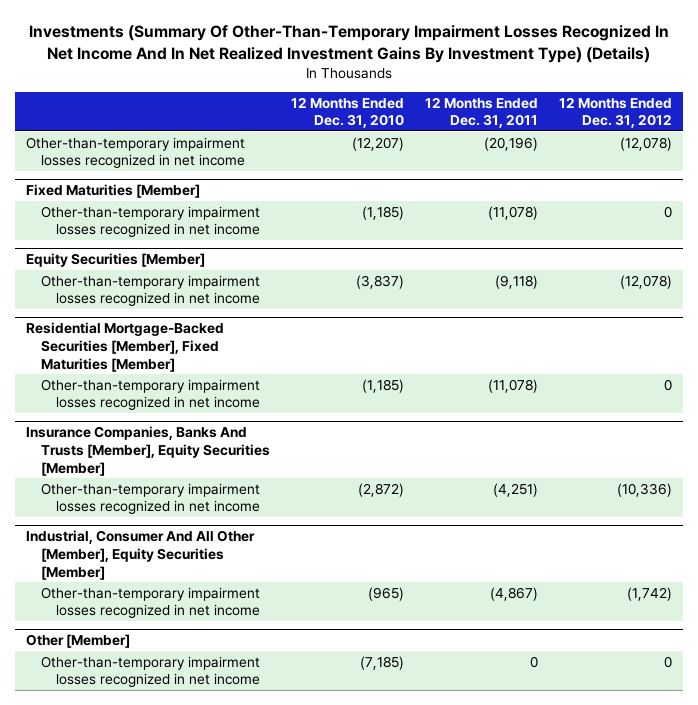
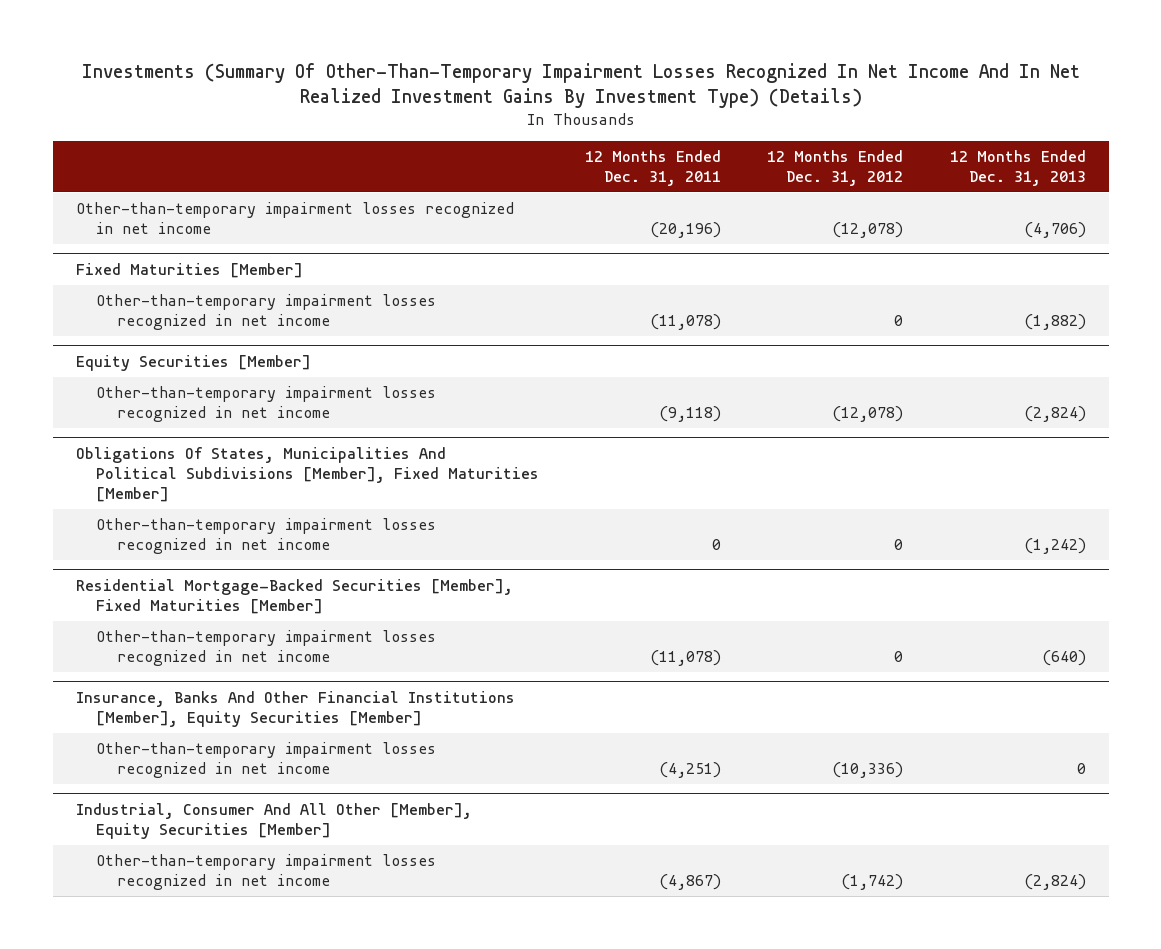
- | 12 Months Ended Dec. 31, 2010 | 12 Months Ended Dec. 31, 2011 | 12 Months Ended Dec. 31, 2012
+ | 12 Months Ended Dec. 31, 2011 | 12 Months Ended Dec. 31, 2012 | 12 Months Ended Dec. 31, 2013
+ Obligations Of States, Municipalities And Political Subdivisions [Member], Fixed Maturities [Member]
+ Other-than-temporary impairment losses recognized in net income | 0 | 0 | (1,242)
- Insurance Companies, Banks And Trusts [Member], Equity Securities [Member]
+ Insurance, Banks And Other Financial Institutions [Member], Equity Securities [Member]
- Other [Member]
- Other-than-temporary impairment losses recognized in net income | (7,185) | 0 | 0

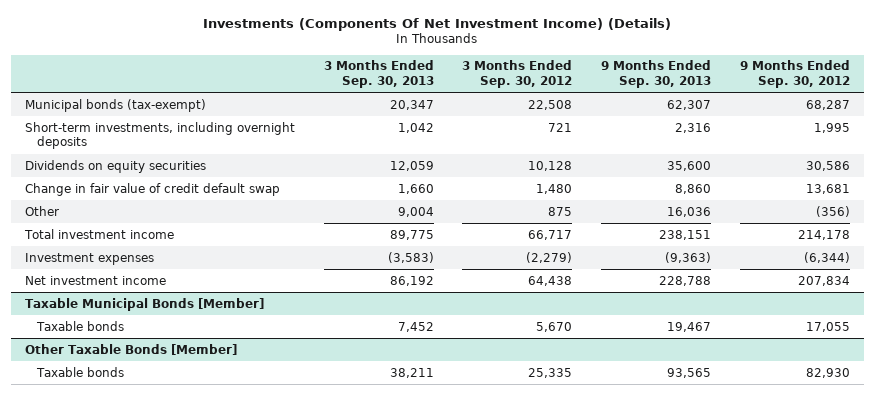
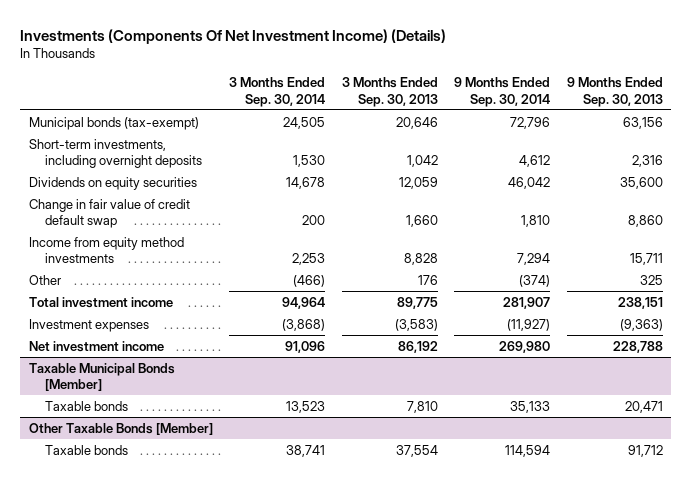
- | 3 Months Ended Sep. 30, 2013 | 3 Months Ended Sep. 30, 2012 | 9 Months Ended Sep. 30, 2013 | 9 Months Ended Sep. 30, 2012
+ | 3 Months Ended Sep. 30, 2014 | 3 Months Ended Sep. 30, 2013 | 9 Months Ended Sep. 30, 2014 | 9 Months Ended Sep. 30, 2013
- Municipal bonds (tax-exempt) | 20,347 | 22,508 | 62,307 | 68,287
+ Municipal bonds (tax-exempt) | 24,505 | 20,646 | 72,796 | 63,156
- Other | 9,004 | 875 | 16,036 | (356)
+ Income from equity method investments | 2,253 | 8,828 | 7,294 | 15,711
+ Other | (466) | 176 | (374) | 325
@ Taxable Municipal Bonds [Member]
- Taxable bonds | 7,452 | 5,670 | 19,467 | 17,055
+ Taxable bonds | 13,523 | 7,810 | 35,133 | 20,471
@ Other Taxable Bonds [Member]
- Taxable bonds | 38,211 | 25,335 | 93,565 | 82,930
+ Taxable bonds | 38,741 | 37,554 | 114,594 | 91,712

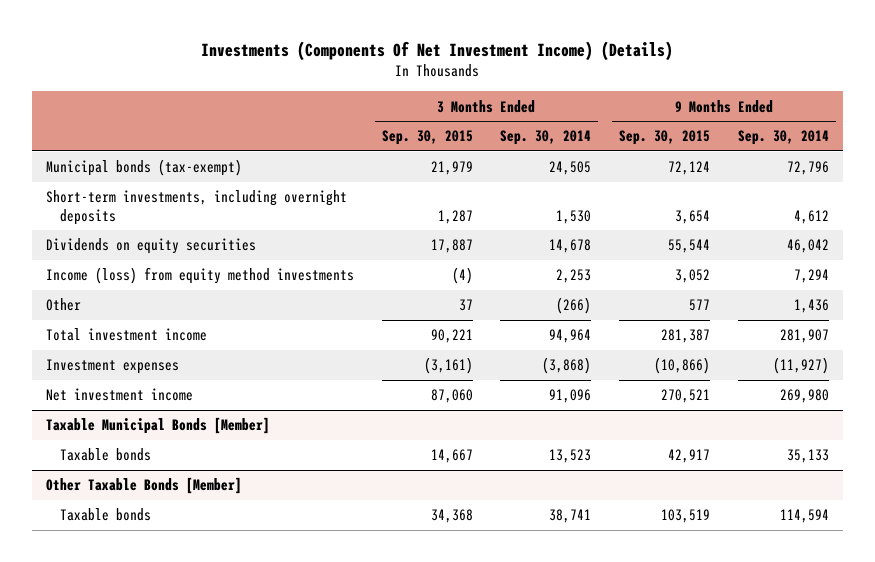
- | 3 Months Ended Sep. 30, 2014 | 3 Months Ended Sep. 30, 2013 | 9 Months Ended Sep. 30, 2014 | 9 Months Ended Sep. 30, 2013
+ | 3 Months Ended Sep. 30, 2015 | 3 Months Ended Sep. 30, 2014 | 9 Months Ended Sep. 30, 2015 | 9 Months Ended Sep. 30, 2014
- Change in fair value of credit default swap | 200 | 1,660 | 1,810 | 8,860
- Income from equity method investments | 2,253 | 8,828 | 7,294 | 15,711
- Other | (466) | 176 | (374) | 325
+ Income (loss) from equity method investments | (4) | 2,253 | 3,052 | 7,294
+ Other | 37 | (266) | 577 | 1,436

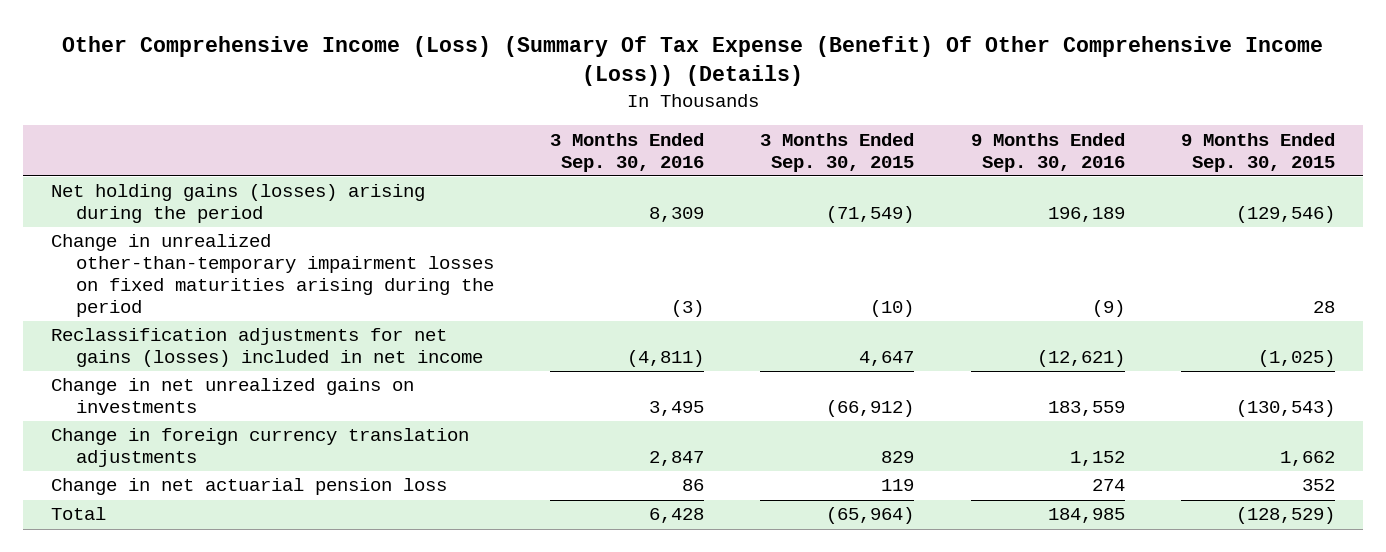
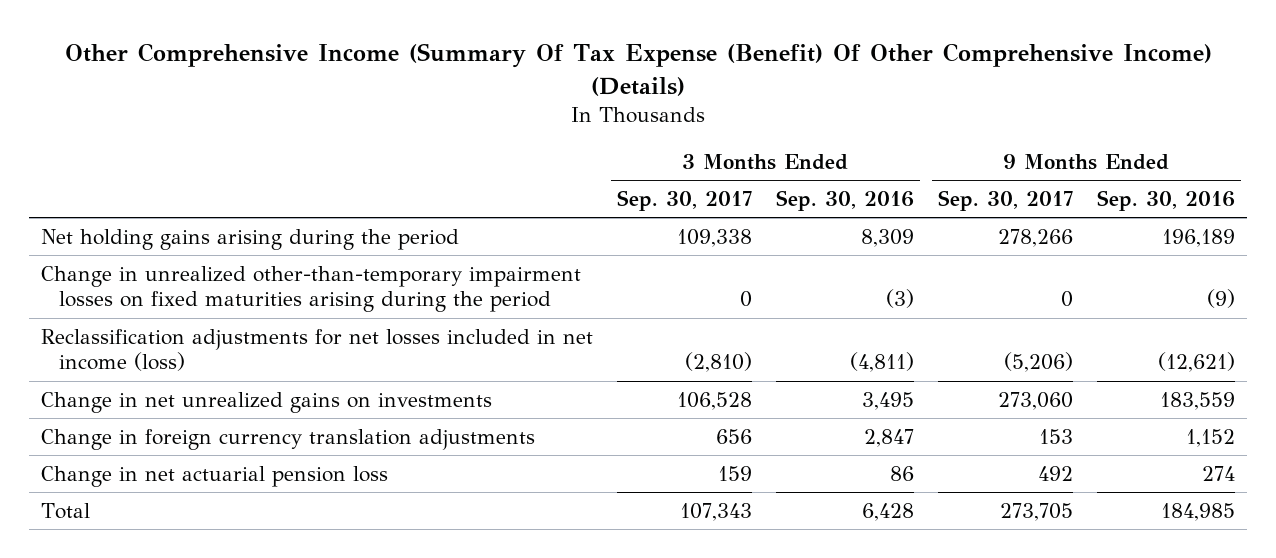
- Other Comprehensive Income (Loss) (Summary Of Tax Expense (Benefit) Of Other Comprehensive Income (Loss)) (Details)
+ Other Comprehensive Income (Summary Of Tax Expense (Benefit) Of Other Comprehensive Income) (Details)
- | 3 Months Ended Sep. 30, 2016 | 3 Months Ended Sep. 30, 2015 | 9 Months Ended Sep. 30, 2016 | 9 Months Ended Sep. 30, 2015
+ | 3 Months Ended Sep. 30, 2017 | 3 Months Ended Sep. 30, 2016 | 9 Months Ended Sep. 30, 2017 | 9 Months Ended Sep. 30, 2016
- Net holding gains (losses) arising during the period | 8,309 | (71,549) | 196,189 | (129,546)
+ Net holding gains arising during the period | 109,338 | 8,309 | 278,266 | 196,189
- Reclassification adjustments for net gains (losses) included in net income | (4,811) | 4,647 | (12,621) | (1,025)
+ Reclassification adjustments for net losses included in net income (loss) | (2,810) | (4,811) | (5,206) | (12,621)

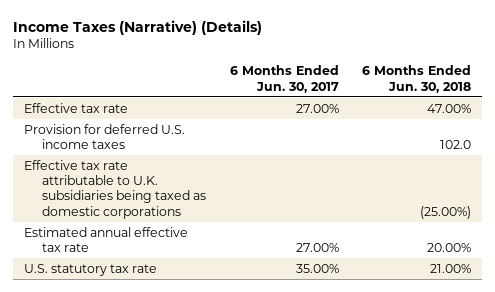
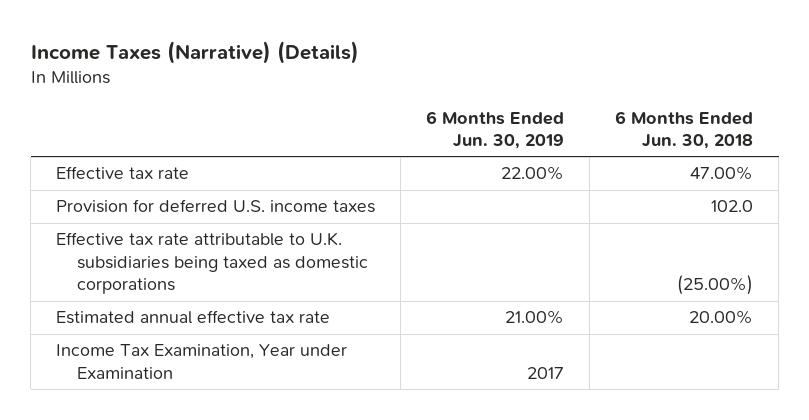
- | 6 Months Ended Jun. 30, 2017 | 6 Months Ended Jun. 30, 2018
+ | 6 Months Ended Jun. 30, 2019 | 6 Months Ended Jun. 30, 2018
- U.S. statutory tax rate | 35.00% | 21.00%
+ Income Tax Examination, Year under Examination | 2017 |

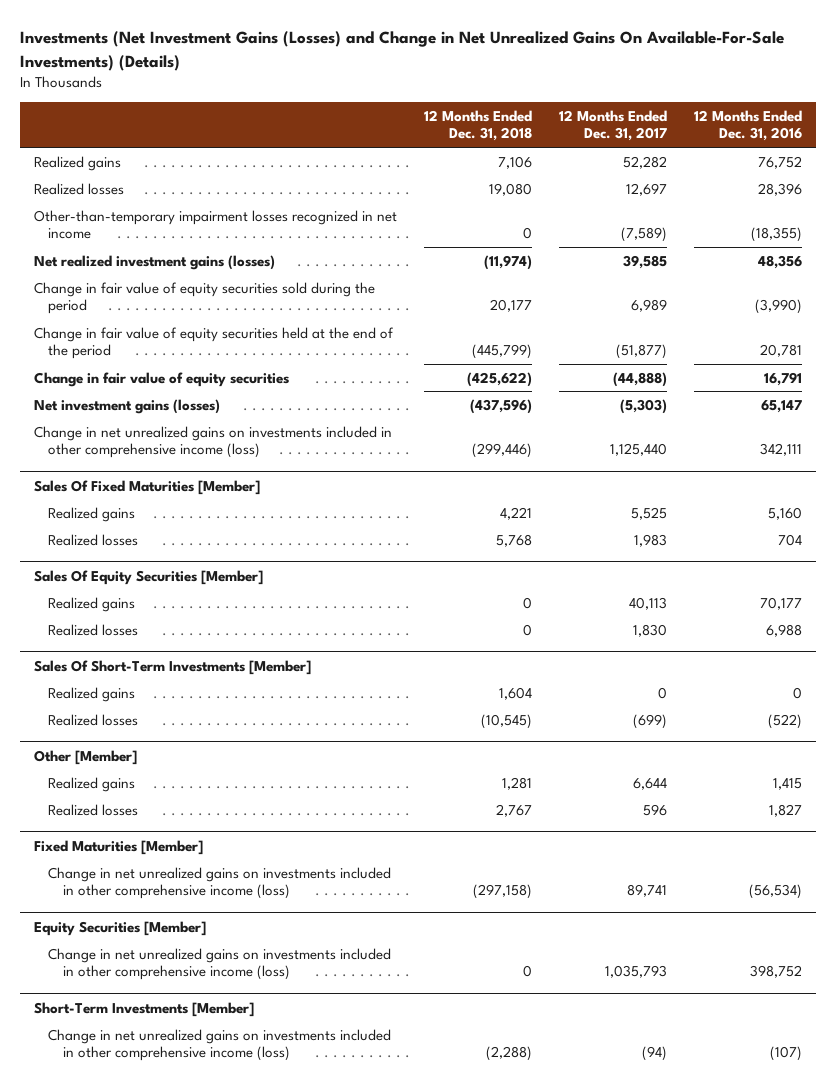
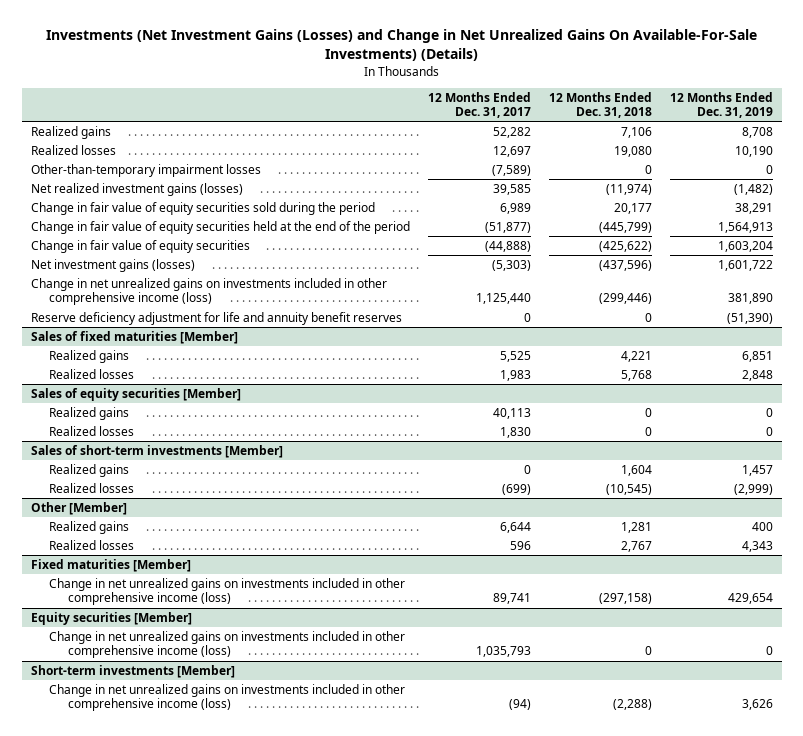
- | 12 Months Ended Dec. 31, 2018 | 12 Months Ended Dec. 31, 2017 | 12 Months Ended Dec. 31, 2016
+ | 12 Months Ended Dec. 31, 2017 | 12 Months Ended Dec. 31, 2018 | 12 Months Ended Dec. 31, 2019
- Other-than-temporary impairment losses recognized in net income | 0 | (7,589) | (18,355)
+ Other-than-temporary impairment losses | (7,589) | 0 | 0
- Sales Of Fixed Maturities [Member]
+ Reserve deficiency adjustment for life and annuity benefit reserves | 0 | 0 | (51,390)
+ Sales of fixed maturities [Member]
- Sales Of Equity Securities [Member]
+ Sales of equity securities [Member]
- Sales Of Short-Term Investments [Member]
+ Sales of short-term investments [Member]
- Fixed Maturities [Member]
+ Fixed maturities [Member]
- Equity Securities [Member]
+ Equity securities [Member]
- Short-Term Investments [Member]
+ Short-term investments [Member]

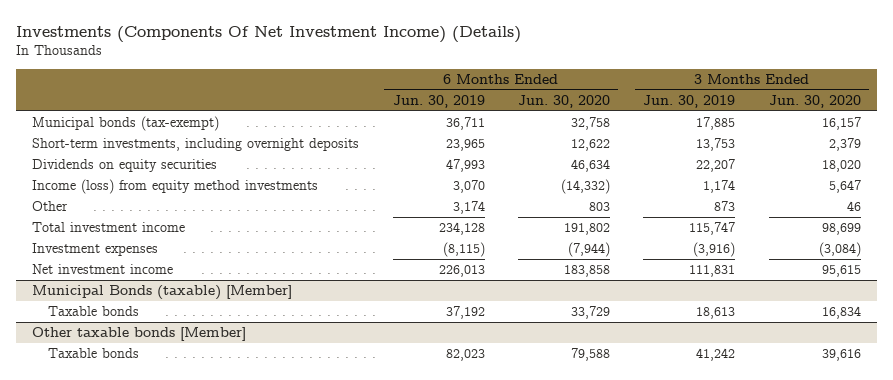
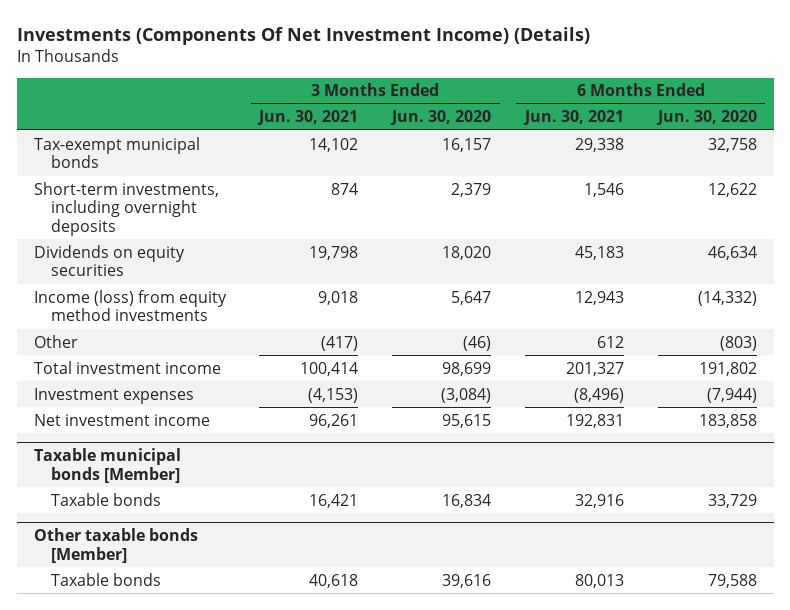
- | 6 Months Ended Jun. 30, 2019 | 6 Months Ended Jun. 30, 2020 | 3 Months Ended Jun. 30, 2019 | 3 Months Ended Jun. 30, 2020
+ | 3 Months Ended Jun. 30, 2021 | 3 Months Ended Jun. 30, 2020 | 6 Months Ended Jun. 30, 2021 | 6 Months Ended Jun. 30, 2020
- Municipal bonds (tax-exempt) | 36,711 | 32,758 | 17,885 | 16,157
+ Tax-exempt municipal bonds | 14,102 | 16,157 | 29,338 | 32,758
- Other | 3,174 | 803 | 873 | 46
+ Other | (417) | (46) | 612 | (803)
- Municipal Bonds (taxable) [Member]
+ Taxable municipal bonds [Member]

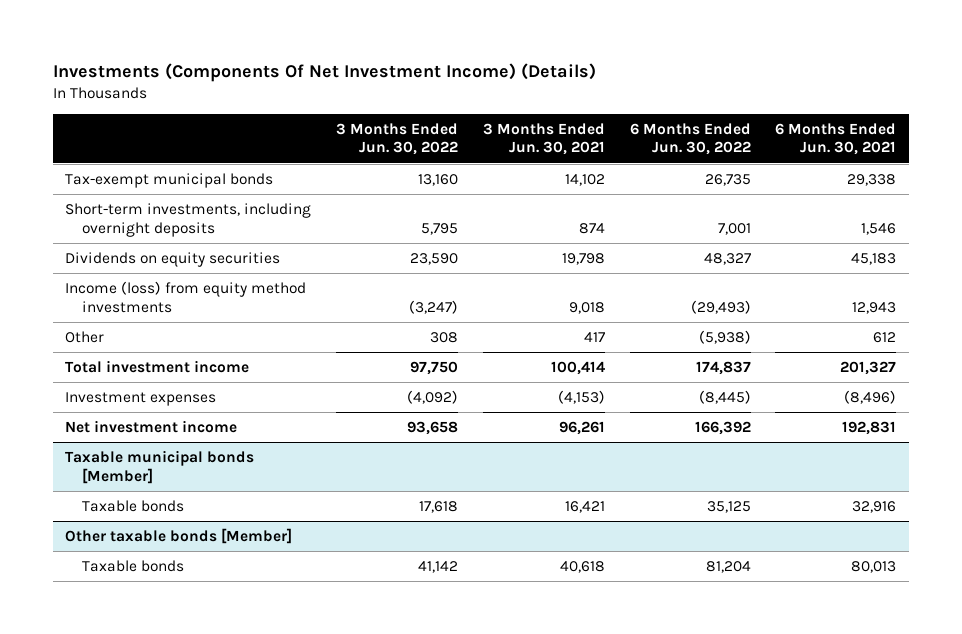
- | 3 Months Ended Jun. 30, 2021 | 3 Months Ended Jun. 30, 2020 | 6 Months Ended Jun. 30, 2021 | 6 Months Ended Jun. 30, 2020
+ | 3 Months Ended Jun. 30, 2022 | 3 Months Ended Jun. 30, 2021 | 6 Months Ended Jun. 30, 2022 | 6 Months Ended Jun. 30, 2021
- Other | (417) | (46) | 612 | (803)
+ Other | 308 | 417 | (5,938) | 612

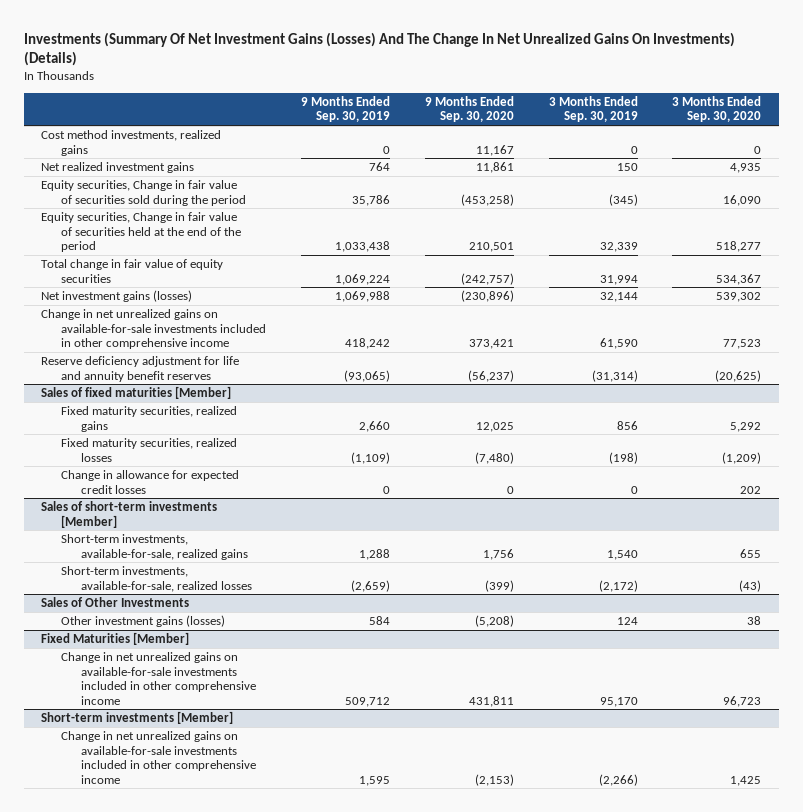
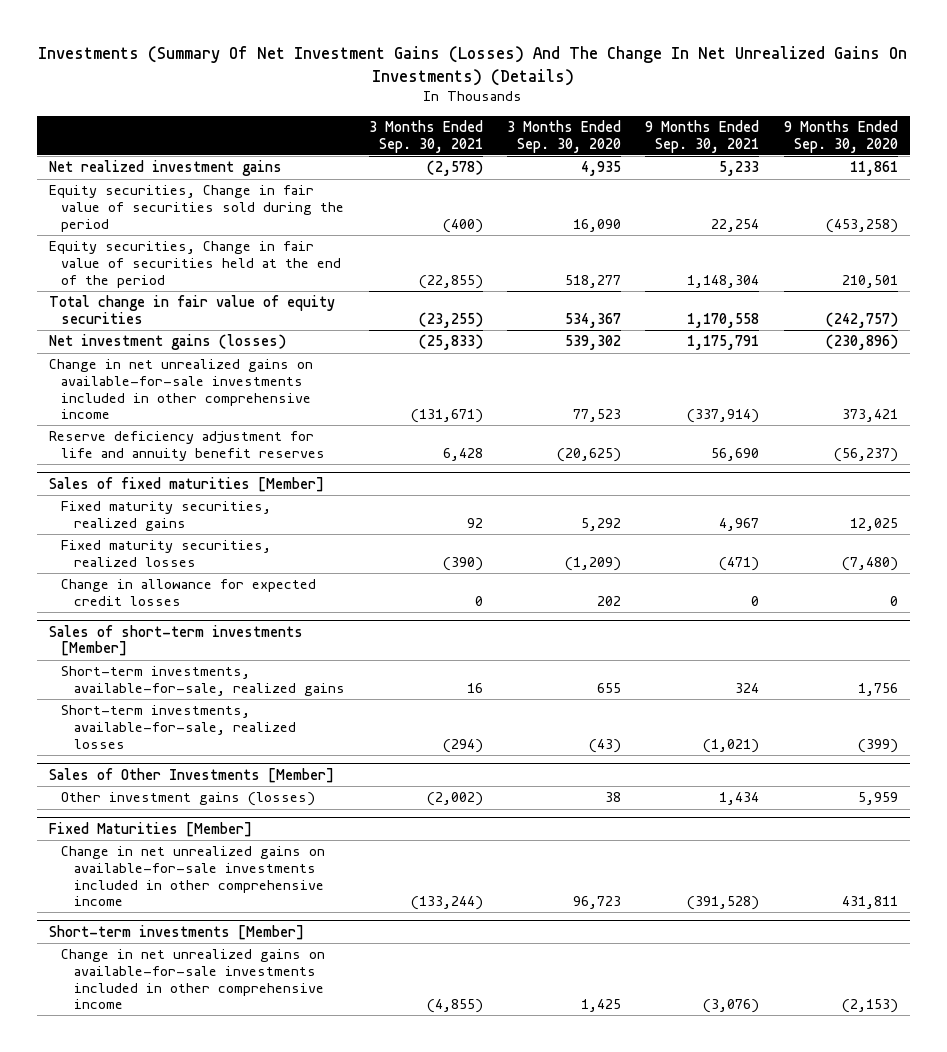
- | 9 Months Ended Sep. 30, 2019 | 9 Months Ended Sep. 30, 2020 | 3 Months Ended Sep. 30, 2019 | 3 Months Ended Sep. 30, 2020
+ | 3 Months Ended Sep. 30, 2021 | 3 Months Ended Sep. 30, 2020 | 9 Months Ended Sep. 30, 2021 | 9 Months Ended Sep. 30, 2020
- Cost method investments, realized gains | 0 | 11,167 | 0 | 0
- Sales of Other Investments
- Other investment gains (losses) | 584 | (5,208) | 124 | 38
+ Sales of Other Investments [Member]
+ Other investment gains (losses) | (2,002) | 38 | 1,434 | 5,959

